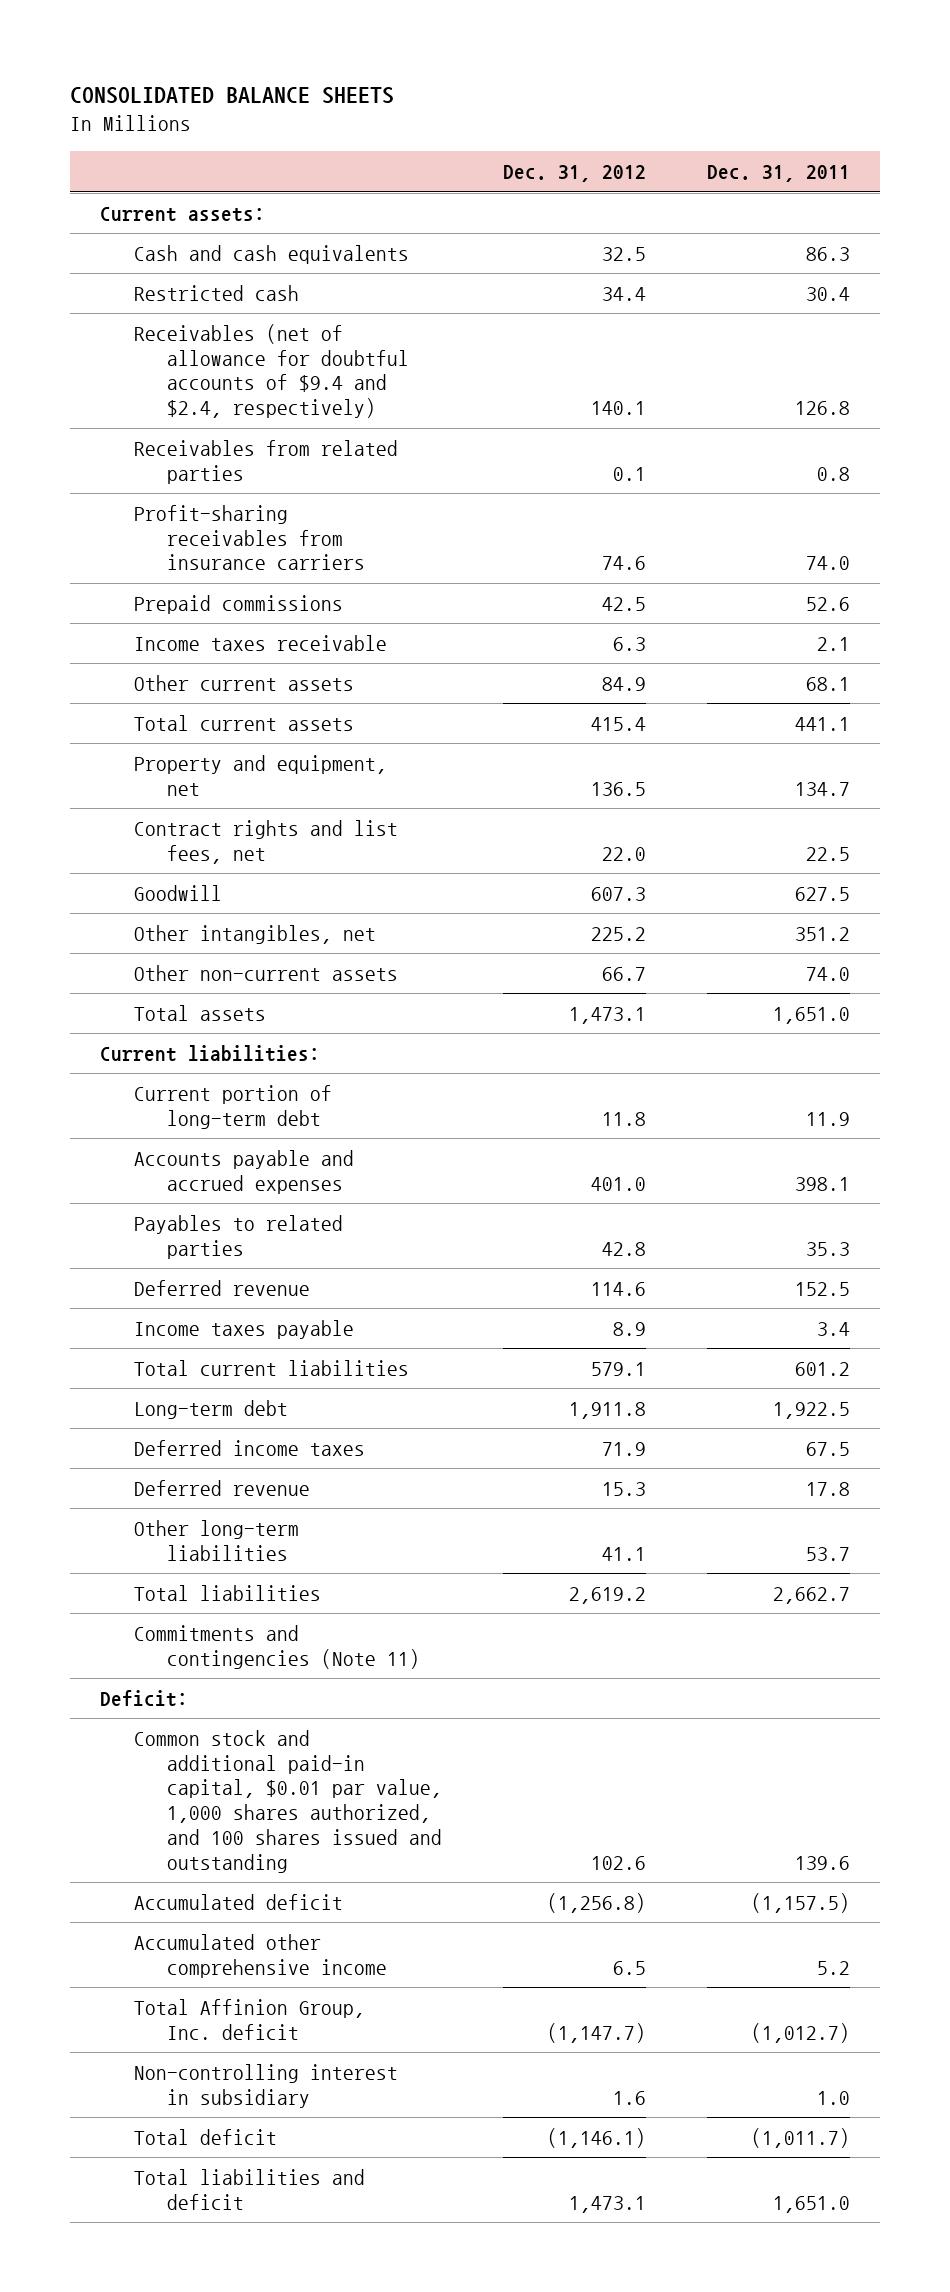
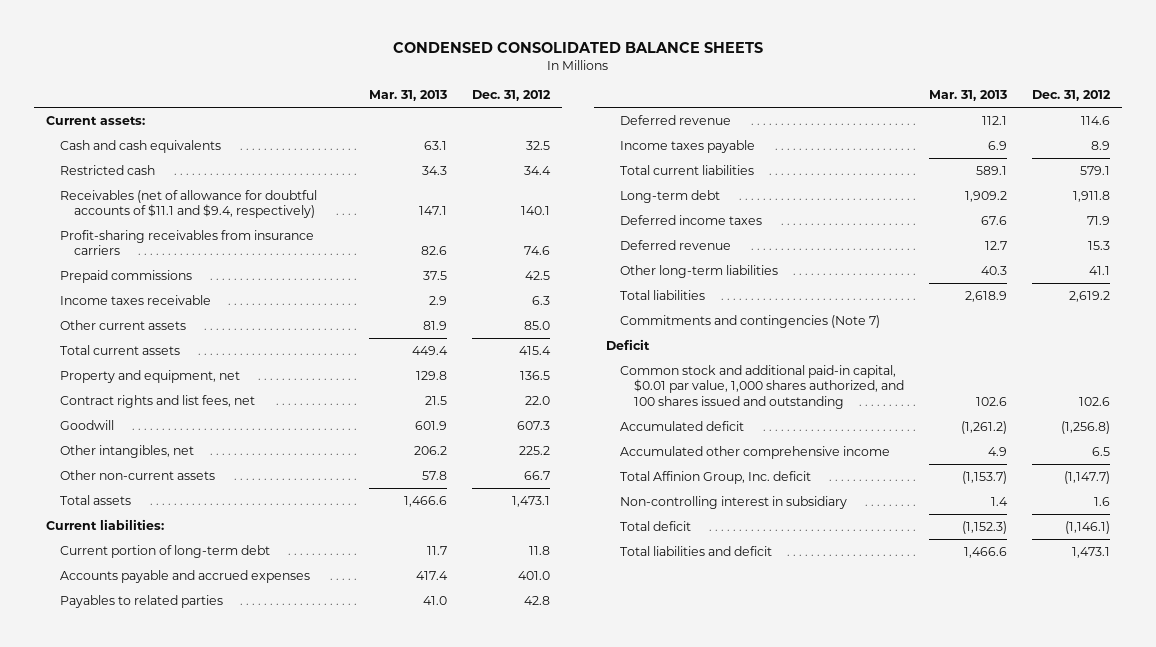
- CONSOLIDATED BALANCE SHEETS
+ CONDENSED CONSOLIDATED BALANCE SHEETS
- | Dec. 31, 2012 | Dec. 31, 2011
+ | Mar. 31, 2013 | Dec. 31, 2012
- Receivables (net of allowance for doubtful accounts of $9.4 and $2.4, respectively) | 140.1 | 126.8
- Receivables from related parties | 0.1 | 0.8
+ Receivables (net of allowance for doubtful accounts of $11.1 and $9.4, respectively) | 147.1 | 140.1
- Other current assets | 84.9 | 68.1
+ Other current assets | 81.9 | 85.0
- Commitments and contingencies (Note 11)
- Deficit:
+ Commitments and contingencies (Note 7)
+ Deficit

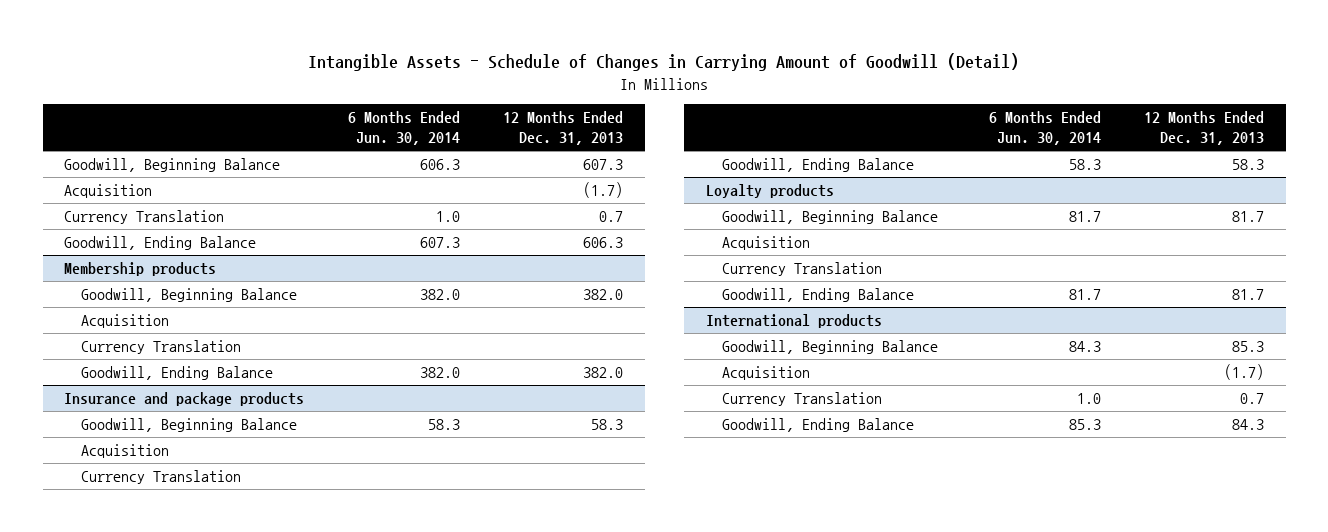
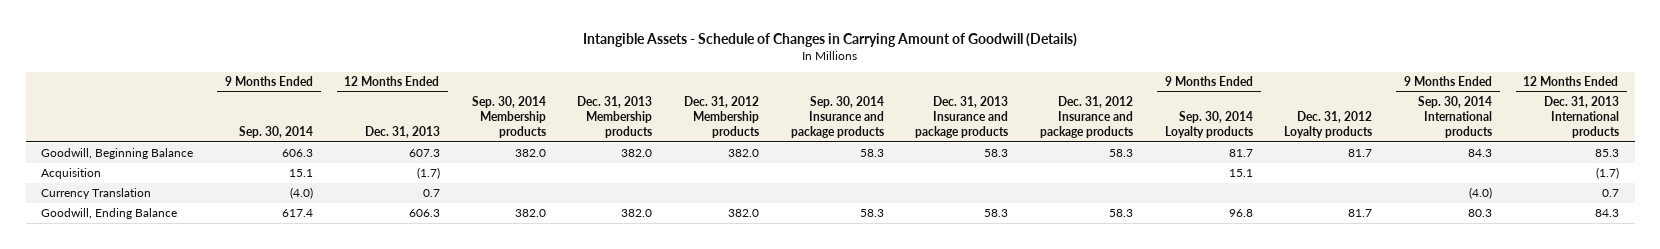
- Intangible Assets - Schedule of Changes in Carrying Amount of Goodwill (Detail)
+ Intangible Assets - Schedule of Changes in Carrying Amount of Goodwill (Details)
- | 6 Months Ended Jun. 30, 2014 | 12 Months Ended Dec. 31, 2013
+ | 9 Months Ended Sep. 30, 2014 | 12 Months Ended Dec. 31, 2013 | Sep. 30, 2014 Membership products | Dec. 31, 2013 Membership products | Dec. 31, 2012 Membership products | Sep. 30, 2014 Insurance and package products | Dec. 31, 2013 Insurance and package products | Dec. 31, 2012 Insurance and package products | 9 Months Ended Sep. 30, 2014 Loyalty products | Dec. 31, 2012 Loyalty products | 9 Months Ended Sep. 30, 2014 International products | 12 Months Ended Dec. 31, 2013 International products
- Membership products
- Goodwill, Beginning Balance | 382.0 | 382.0
- Acquisition
- Currency Translation
- Goodwill, Ending Balance | 382.0 | 382.0
- Insurance and package products
- Goodwill, Beginning Balance | 58.3 | 58.3
- Acquisition
- Currency Translation
- Goodwill, Ending Balance | 58.3 | 58.3
- Loyalty products
- Goodwill, Beginning Balance | 81.7 | 81.7
- Acquisition
- Currency Translation
- Goodwill, Ending Balance | 81.7 | 81.7
- International products
- Goodwill, Beginning Balance | 84.3 | 85.3
- Acquisition | | (1.7)
- Currency Translation | 1.0 | 0.7
- Goodwill, Ending Balance | 85.3 | 84.3

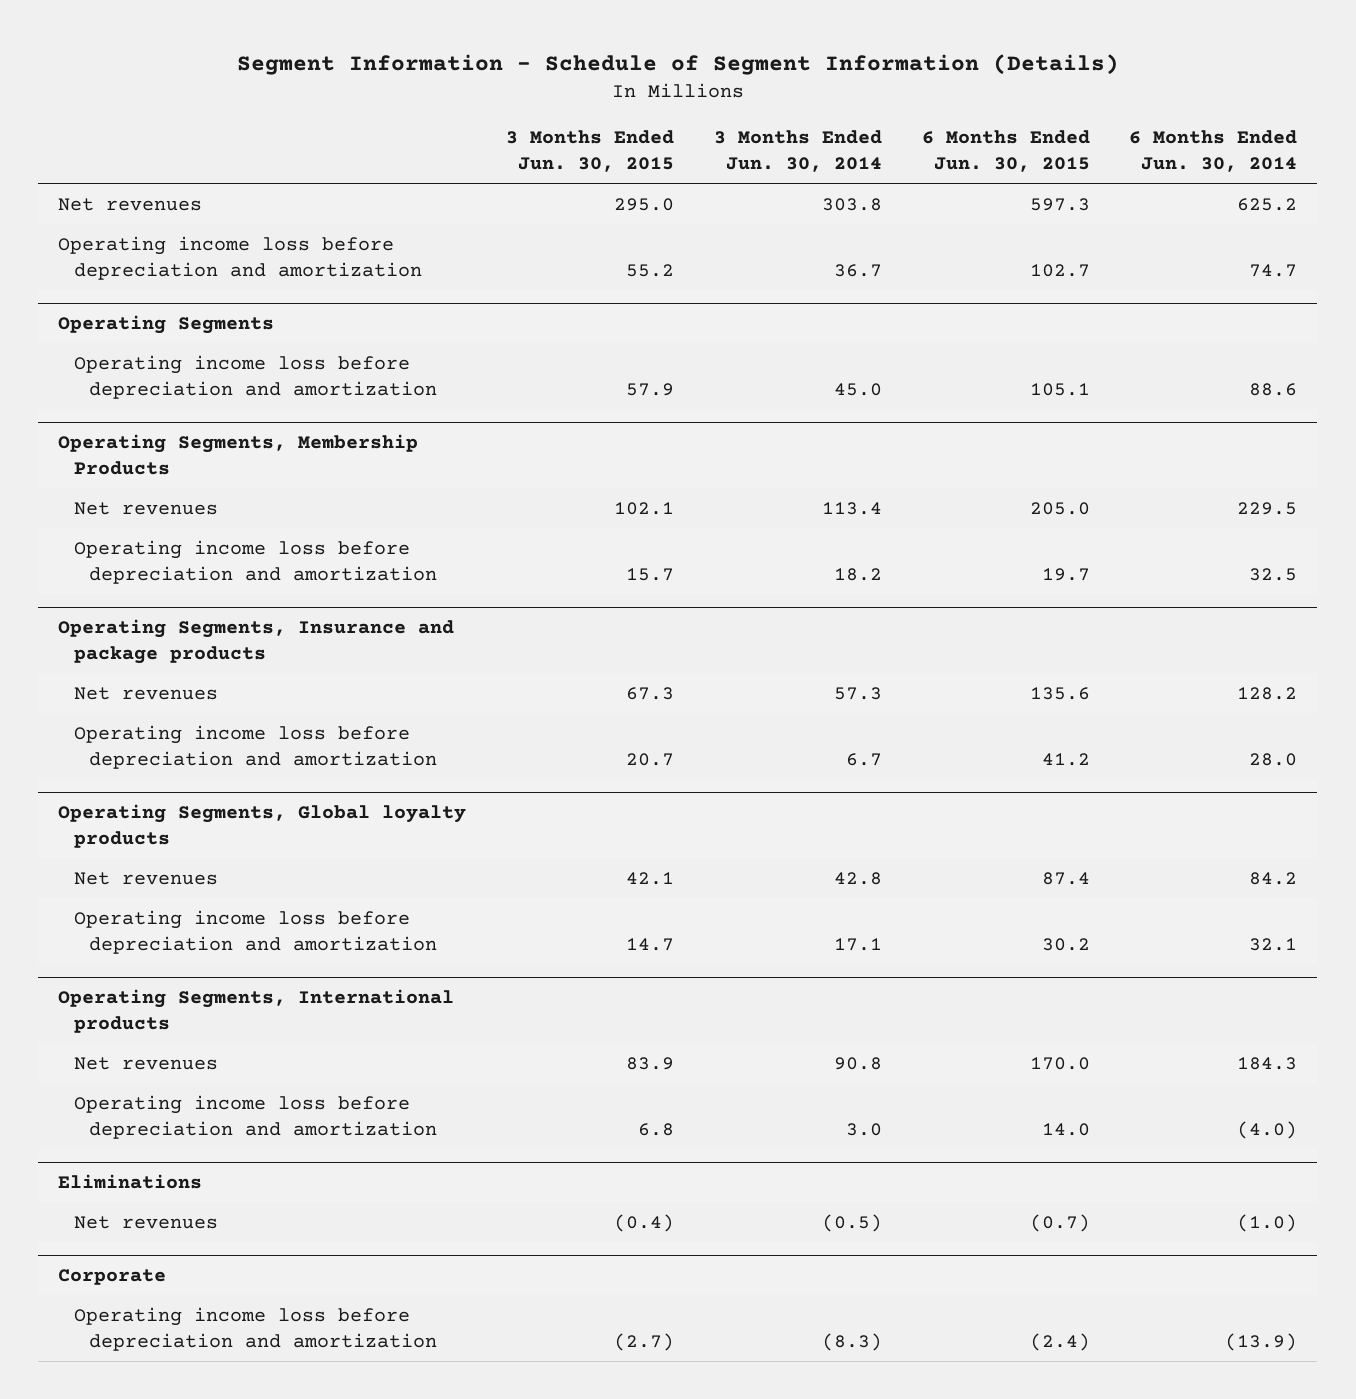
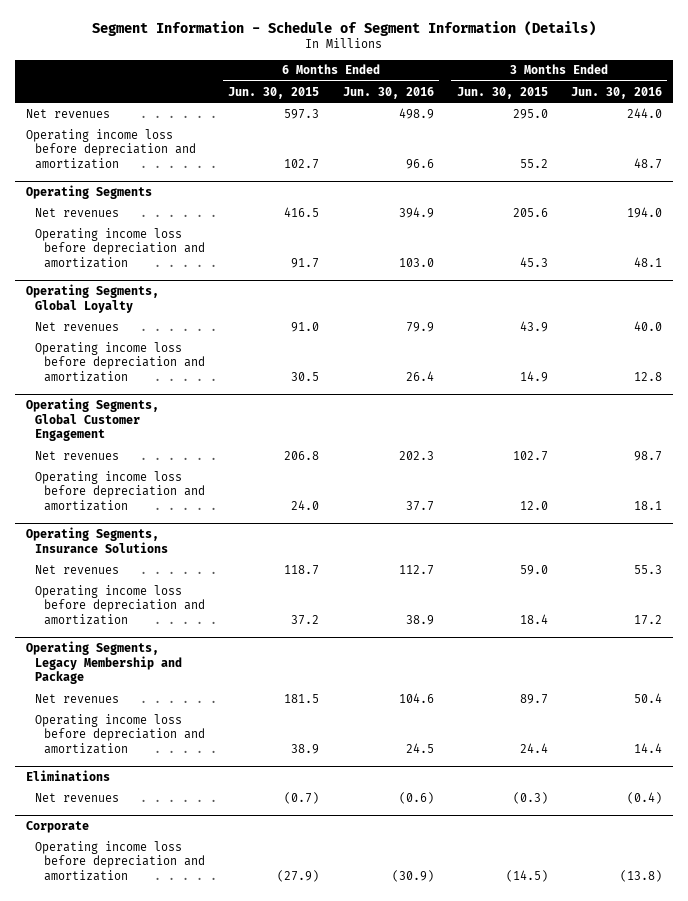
- | 3 Months Ended Jun. 30, 2015 | 3 Months Ended Jun. 30, 2014 | 6 Months Ended Jun. 30, 2015 | 6 Months Ended Jun. 30, 2014
+ | 6 Months Ended Jun. 30, 2015 | 6 Months Ended Jun. 30, 2016 | 3 Months Ended Jun. 30, 2015 | 3 Months Ended Jun. 30, 2016
@ Operating Segments
- Operating income loss before depreciation and amortization | 57.9 | 45.0 | 105.1 | 88.6
- Operating Segments, Membership Products
- Net revenues | 102.1 | 113.4 | 205.0 | 229.5
- Operating income loss before depreciation and amortization | 15.7 | 18.2 | 19.7 | 32.5
- Operating Segments, Insurance and package products
- Net revenues | 67.3 | 57.3 | 135.6 | 128.2
- Operating income loss before depreciation and amortization | 20.7 | 6.7 | 41.2 | 28.0
- Operating Segments, Global loyalty products
- Net revenues | 42.1 | 42.8 | 87.4 | 84.2
- Operating income loss before depreciation and amortization | 14.7 | 17.1 | 30.2 | 32.1
- Operating Segments, International products
- Net revenues | 83.9 | 90.8 | 170.0 | 184.3
- Operating income loss before depreciation and amortization | 6.8 | 3.0 | 14.0 | (4.0)
@ Operating Segments
+ Net revenues | 416.5 | 394.9 | 205.6 | 194.0
+ Operating income loss before depreciation and amortization | 91.7 | 103.0 | 45.3 | 48.1
+ Operating Segments, Global Loyalty
+ Net revenues | 91.0 | 79.9 | 43.9 | 40.0
+ Operating income loss before depreciation and amortization | 30.5 | 26.4 | 14.9 | 12.8
+ Operating Segments, Global Customer Engagement
+ Net revenues | 206.8 | 202.3 | 102.7 | 98.7
+ Operating income loss before depreciation and amortization | 24.0 | 37.7 | 12.0 | 18.1
+ Operating Segments, Insurance Solutions
+ Net revenues | 118.7 | 112.7 | 59.0 | 55.3
+ Operating income loss before depreciation and amortization | 37.2 | 38.9 | 18.4 | 17.2
+ Operating Segments, Legacy Membership and Package
+ Net revenues | 181.5 | 104.6 | 89.7 | 50.4
+ Operating income loss before depreciation and amortization | 38.9 | 24.5 | 24.4 | 14.4
@ Eliminations
- Net revenues | (0.4) | (0.5) | (0.7) | (1.0)
+ Net revenues | (0.7) | (0.6) | (0.3) | (0.4)
@ Corporate
- Operating income loss before depreciation and amortization | (2.7) | (8.3) | (2.4) | (13.9)
+ Operating income loss before depreciation and amortization | (27.9) | (30.9) | (14.5) | (13.8)

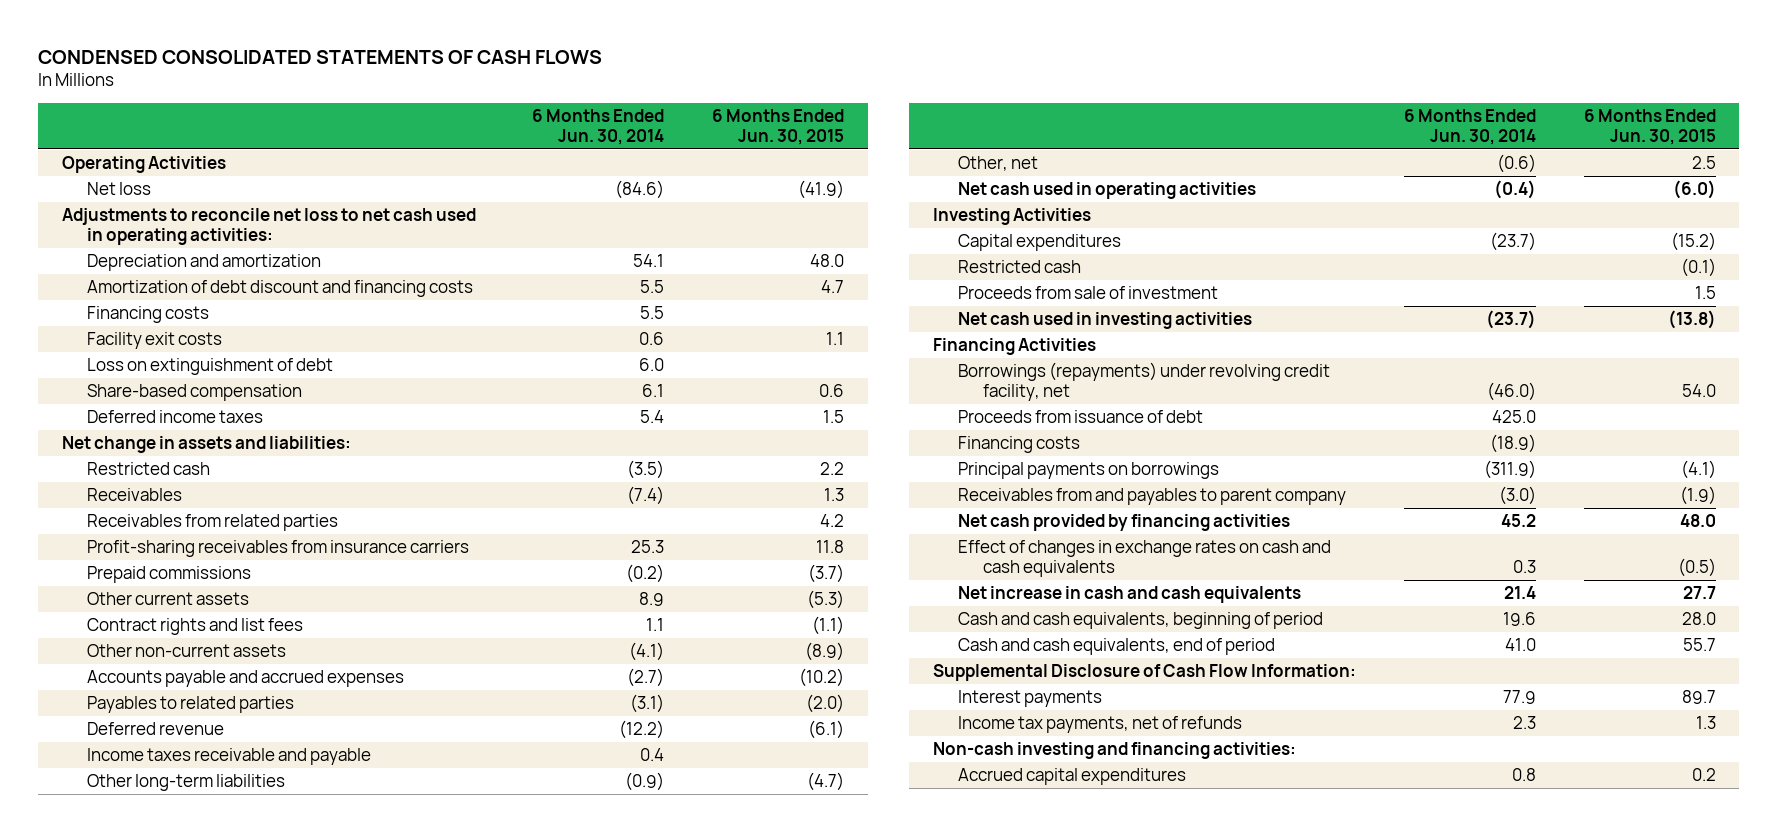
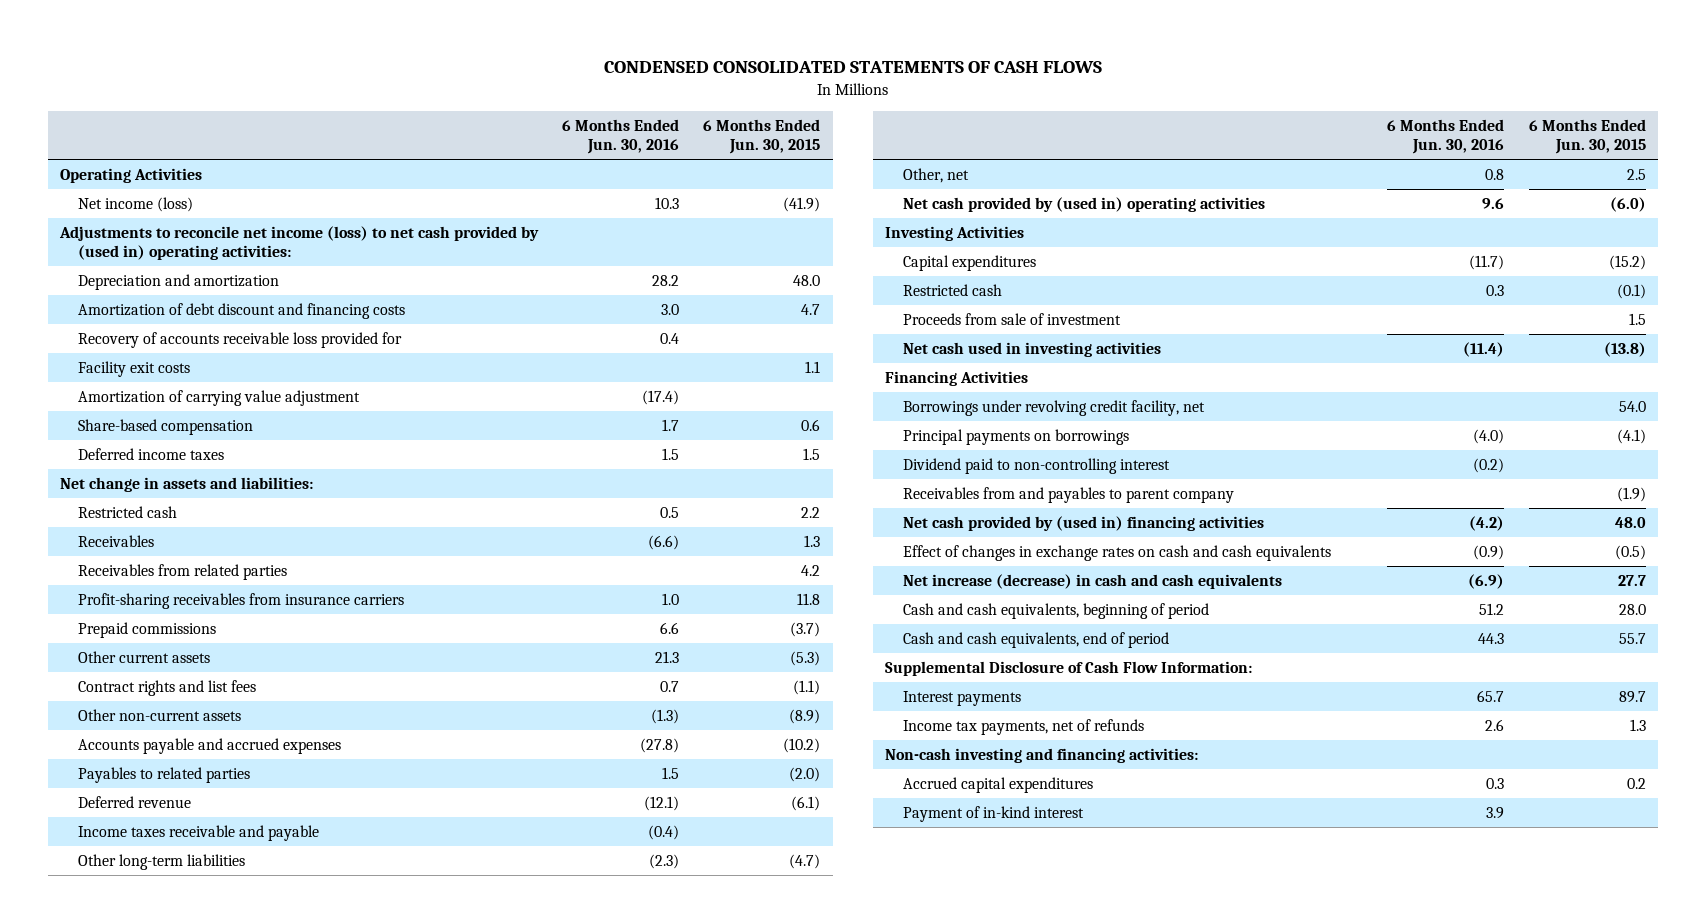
- | 6 Months Ended Jun. 30, 2014 | 6 Months Ended Jun. 30, 2015
+ | 6 Months Ended Jun. 30, 2016 | 6 Months Ended Jun. 30, 2015
- Net loss | (84.6) | (41.9)
- Adjustments to reconcile net loss to net cash used in operating activities:
+ Net income (loss) | 10.3 | (41.9)
+ Adjustments to reconcile net income (loss) to net cash provided by (used in) operating activities:
- Financing costs | 5.5 |
+ Recovery of accounts receivable loss provided for | 0.4 |
- Loss on extinguishment of debt | 6.0 |
+ Amortization of carrying value adjustment | (17.4) |
- Net cash used in operating activities | (0.4) | (6.0)
+ Net cash provided by (used in) operating activities | 9.6 | (6.0)
- Borrowings (repayments) under revolving credit facility, net | (46.0) | 54.0
- Proceeds from issuance of debt | 425.0 |
- Financing costs | (18.9) |
+ Borrowings under revolving credit facility, net | | 54.0
+ Dividend paid to non-controlling interest | (0.2) |
- Net cash provided by financing activities | 45.2 | 48.0
+ Net cash provided by (used in) financing activities | (4.2) | 48.0
- Net increase in cash and cash equivalents | 21.4 | 27.7
+ Net increase (decrease) in cash and cash equivalents | (6.9) | 27.7
+ Payment of in-kind interest | 3.9 |

